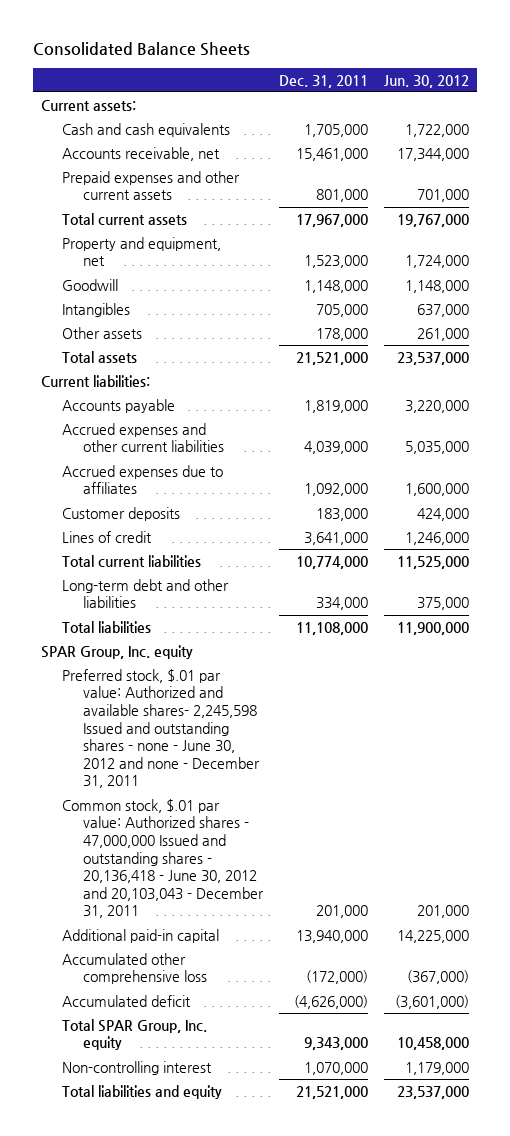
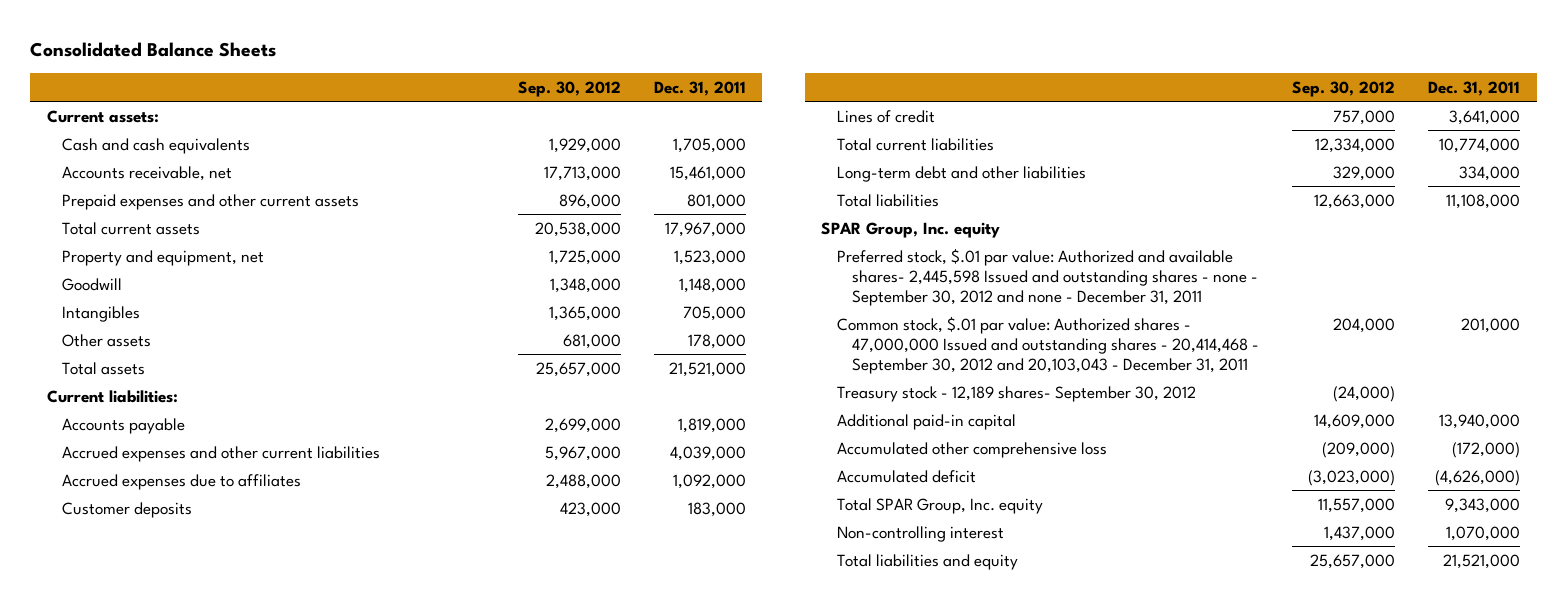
- | Dec. 31, 2011 | Jun. 30, 2012
+ | Sep. 30, 2012 | Dec. 31, 2011
- Preferred stock, $.01 par value: Authorized and available shares- 2,245,598 Issued and outstanding shares - none - June 30, 2012 and none - December 31, 2011
- Common stock, $.01 par value: Authorized shares - 47,000,000 Issued and outstanding shares - 20,136,418 - June 30, 2012 and 20,103,043 - December 31, 2011 | 201,000 | 201,000
+ Preferred stock, $.01 par value: Authorized and available shares- 2,445,598 Issued and outstanding shares - none - September 30, 2012 and none - December 31, 2011
+ Common stock, $.01 par value: Authorized shares - 47,000,000 Issued and outstanding shares - 20,414,468 - September 30, 2012 and 20,103,043 - December 31, 2011 | 204,000 | 201,000
+ Treasury stock - 12,189 shares- September 30, 2012 | (24,000) |

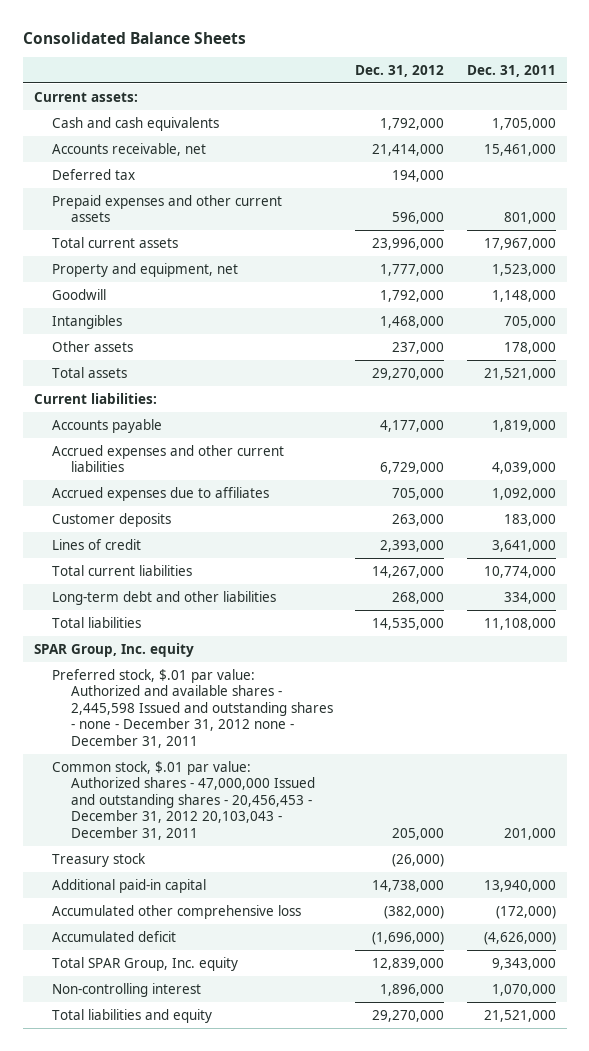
- | Sep. 30, 2012 | Dec. 31, 2011
+ | Dec. 31, 2012 | Dec. 31, 2011
+ Deferred tax | 194,000 |
- Preferred stock, $.01 par value: Authorized and available shares- 2,445,598 Issued and outstanding shares - none - September 30, 2012 and none - December 31, 2011
- Common stock, $.01 par value: Authorized shares - 47,000,000 Issued and outstanding shares - 20,414,468 - September 30, 2012 and 20,103,043 - December 31, 2011 | 204,000 | 201,000
- Treasury stock - 12,189 shares- September 30, 2012 | (24,000) |
+ Preferred stock, $.01 par value: Authorized and available shares - 2,445,598 Issued and outstanding shares - none - December 31, 2012 none - December 31, 2011
+ Common stock, $.01 par value: Authorized shares - 47,000,000 Issued and outstanding shares - 20,456,453 - December 31, 2012 20,103,043 - December 31, 2011 | 205,000 | 201,000
+ Treasury stock | (26,000) |

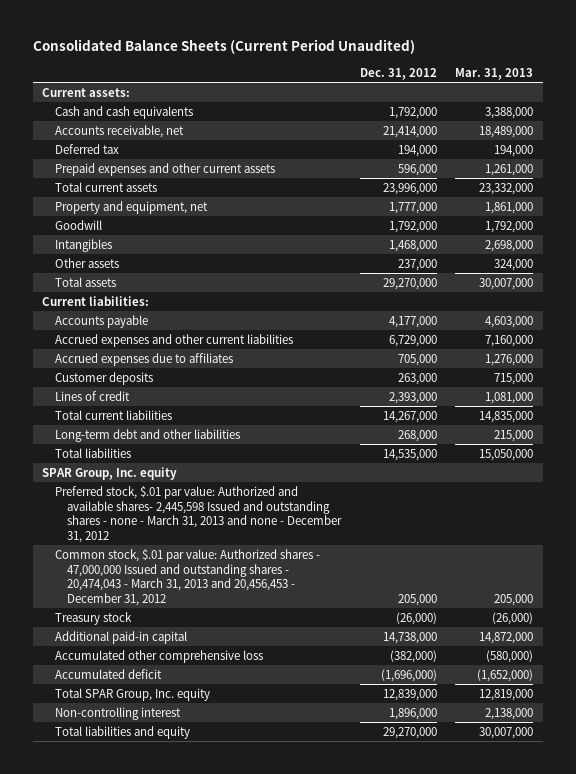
- Consolidated Balance Sheets
+ Consolidated Balance Sheets (Current Period Unaudited)
- | Dec. 31, 2012 | Dec. 31, 2011
+ | Dec. 31, 2012 | Mar. 31, 2013
- Preferred stock, $.01 par value: Authorized and available shares - 2,445,598 Issued and outstanding shares - none - December 31, 2012 none - December 31, 2011
- Common stock, $.01 par value: Authorized shares - 47,000,000 Issued and outstanding shares - 20,456,453 - December 31, 2012 20,103,043 - December 31, 2011 | 205,000 | 201,000
+ Preferred stock, $.01 par value: Authorized and available shares- 2,445,598 Issued and outstanding shares - none - March 31, 2013 and none - December 31, 2012
+ Common stock, $.01 par value: Authorized shares - 47,000,000 Issued and outstanding shares - 20,474,043 - March 31, 2013 and 20,456,453 - December 31, 2012 | 205,000 | 205,000

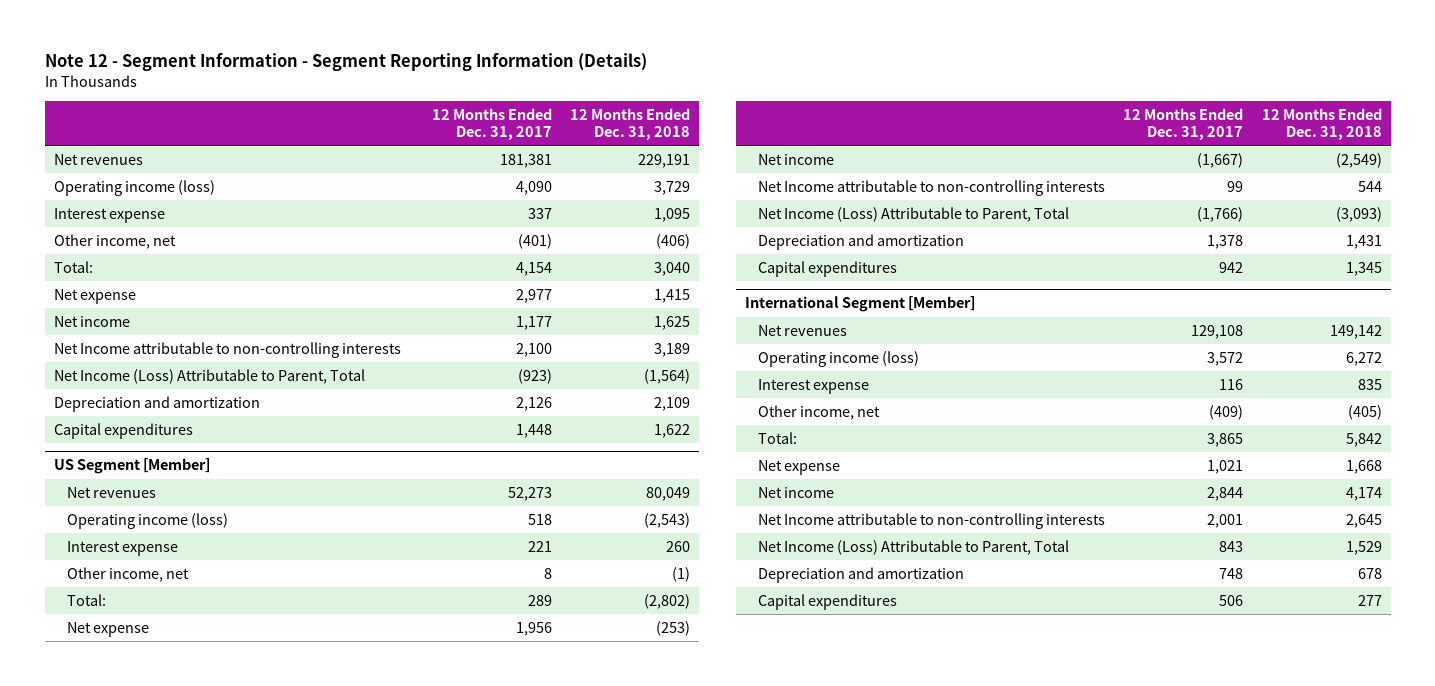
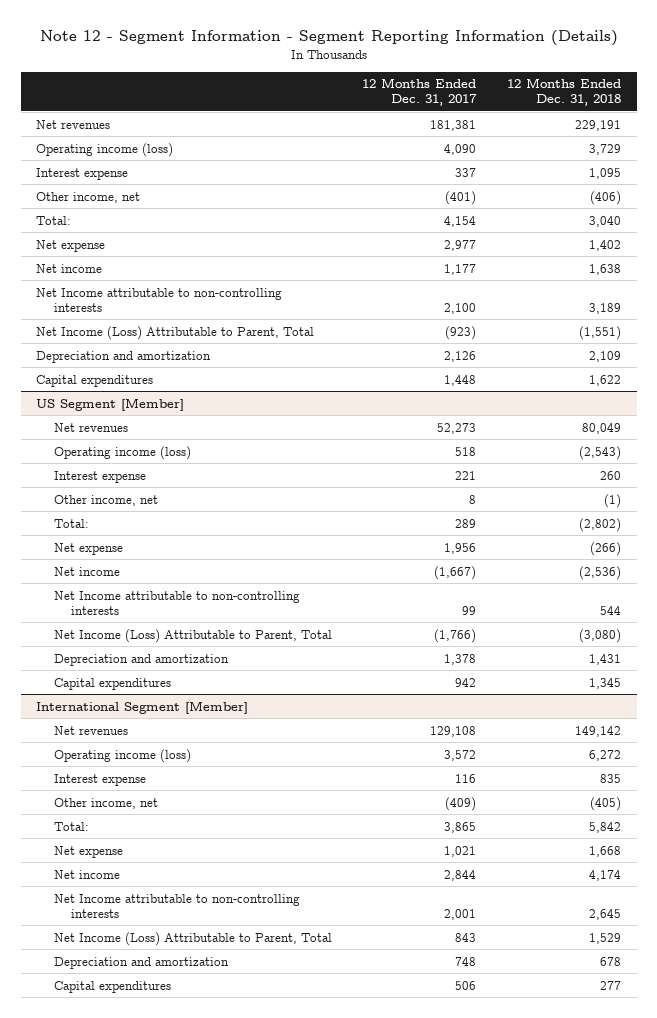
- Net expense | 2,977 | 1,415
- Net income | 1,177 | 1,625
+ Net expense | 2,977 | 1,402
+ Net income | 1,177 | 1,638
- Net Income (Loss) Attributable to Parent, Total | (923) | (1,564)
+ Net Income (Loss) Attributable to Parent, Total | (923) | (1,551)
@ US Segment [Member]
- Net expense | 1,956 | (253)
- Net income | (1,667) | (2,549)
+ Net expense | 1,956 | (266)
+ Net income | (1,667) | (2,536)
- Net Income (Loss) Attributable to Parent, Total | (1,766) | (3,093)
+ Net Income (Loss) Attributable to Parent, Total | (1,766) | (3,080)

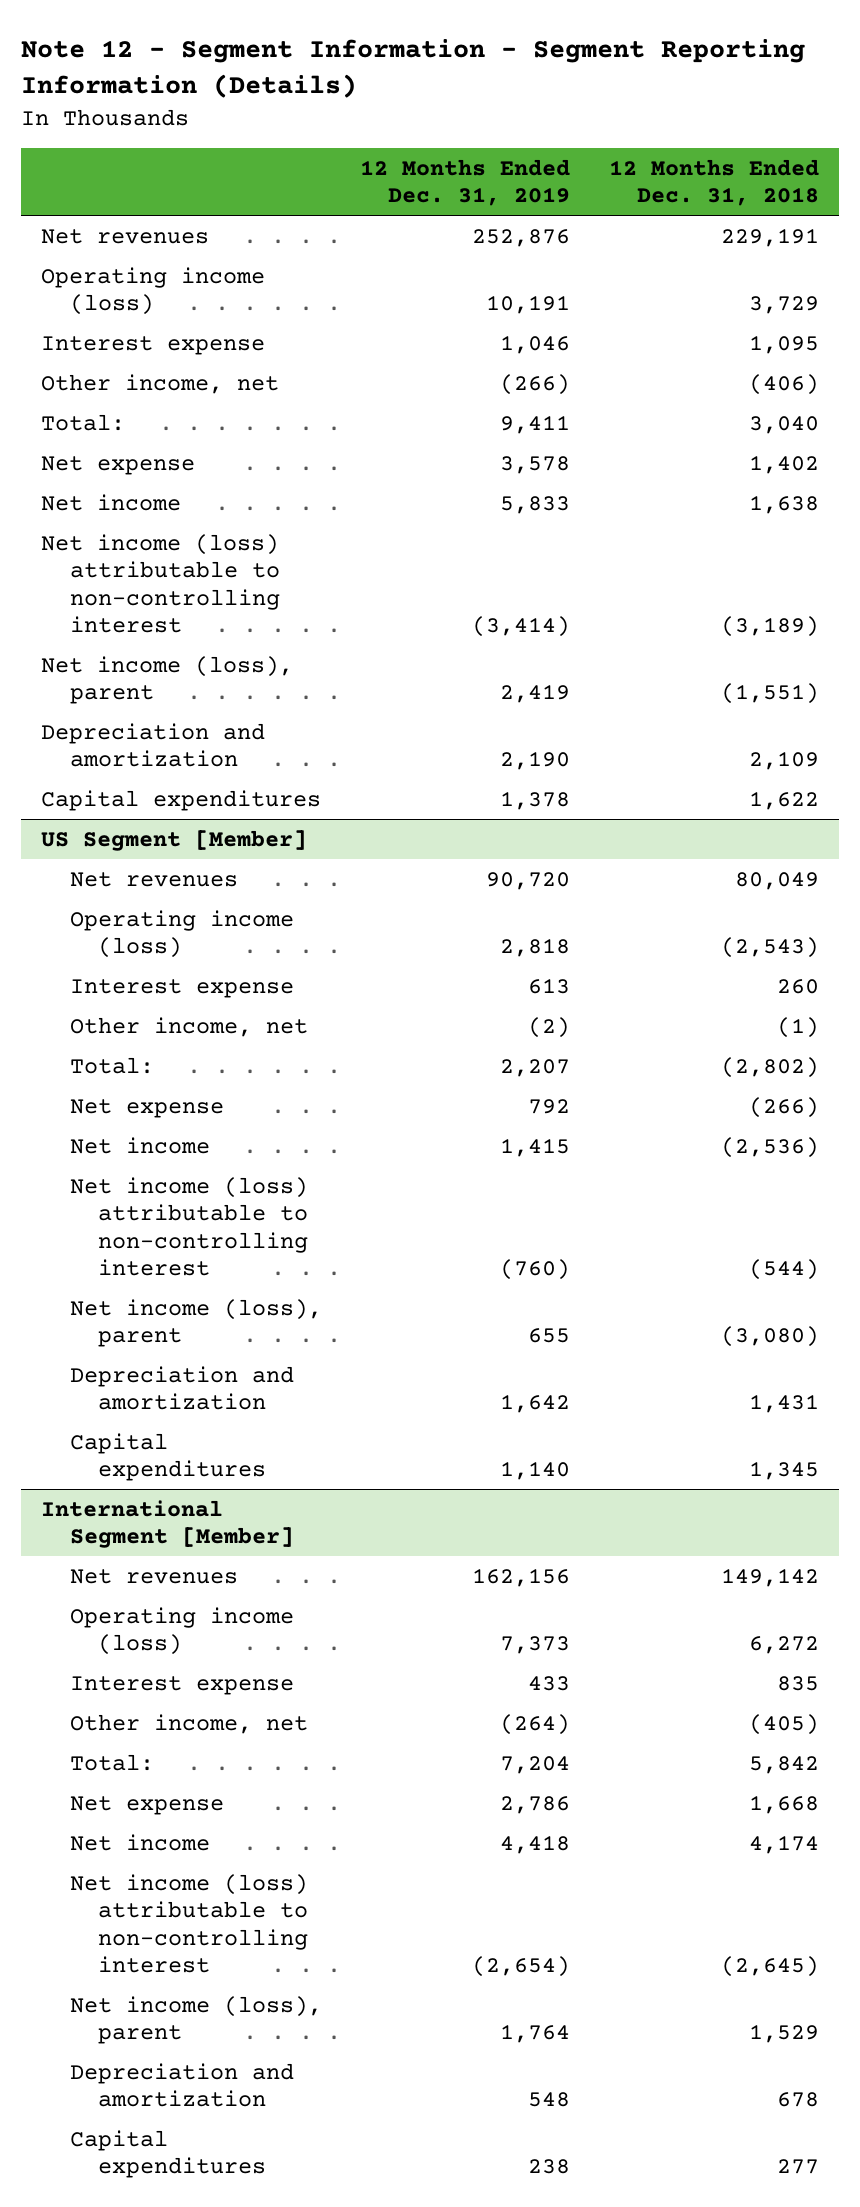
- | 12 Months Ended Dec. 31, 2017 | 12 Months Ended Dec. 31, 2018
+ | 12 Months Ended Dec. 31, 2019 | 12 Months Ended Dec. 31, 2018
- Net Income attributable to non-controlling interests | 2,100 | 3,189
- Net Income (Loss) Attributable to Parent, Total | (923) | (1,551)
+ Net income (loss) attributable to non-controlling interest | (3,414) | (3,189)
+ Net income (loss), parent | 2,419 | (1,551)
@ US Segment [Member]
- Net Income attributable to non-controlling interests | 99 | 544
- Net Income (Loss) Attributable to Parent, Total | (1,766) | (3,080)
+ Net income (loss) attributable to non-controlling interest | (760) | (544)
+ Net income (loss), parent | 655 | (3,080)
@ International Segment [Member]
- Net Income attributable to non-controlling interests | 2,001 | 2,645
- Net Income (Loss) Attributable to Parent, Total | 843 | 1,529
+ Net income (loss) attributable to non-controlling interest | (2,654) | (2,645)
+ Net income (loss), parent | 1,764 | 1,529

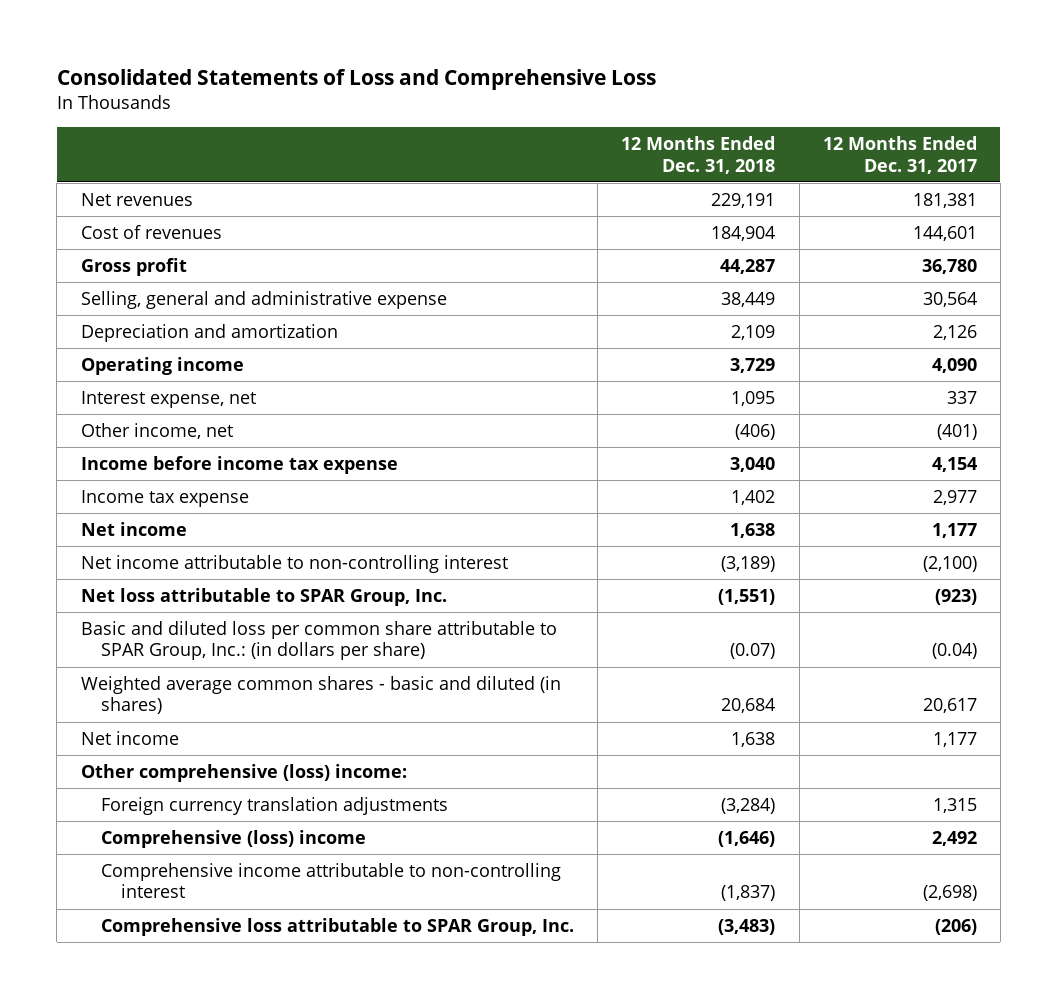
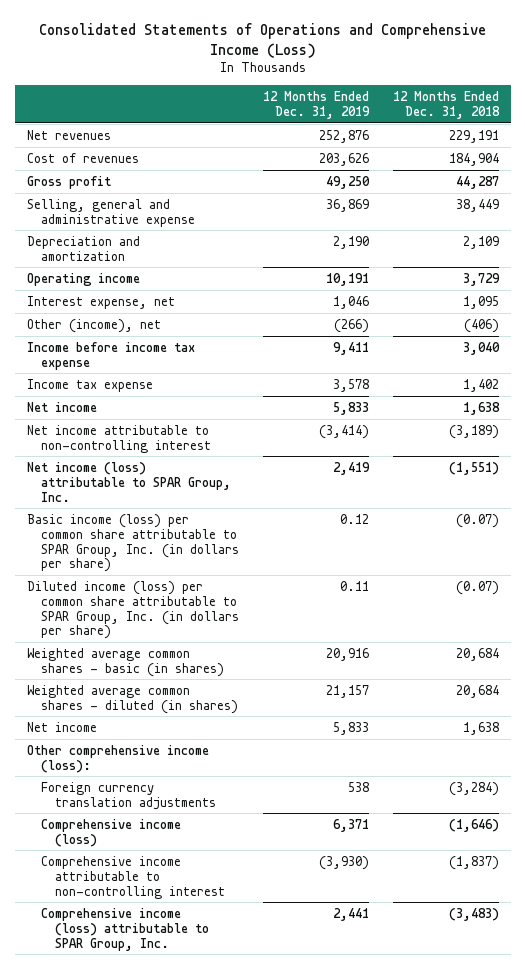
- Consolidated Statements of Loss and Comprehensive Loss
+ Consolidated Statements of Operations and Comprehensive Income (Loss)
- | 12 Months Ended Dec. 31, 2018 | 12 Months Ended Dec. 31, 2017
+ | 12 Months Ended Dec. 31, 2019 | 12 Months Ended Dec. 31, 2018
- Other income, net | (406) | (401)
+ Other (income), net | (266) | (406)
- Net loss attributable to SPAR Group, Inc. | (1,551) | (923)
- Basic and diluted loss per common share attributable to SPAR Group, Inc.: (in dollars per share) | (0.07) | (0.04)
- Weighted average common shares - basic and diluted (in shares) | 20,684 | 20,617
+ Net income (loss) attributable to SPAR Group, Inc. | 2,419 | (1,551)
+ Basic income (loss) per common share attributable to SPAR Group, Inc. (in dollars per share) | 0.12 | (0.07)
+ Diluted income (loss) per common share attributable to SPAR Group, Inc. (in dollars per share) | 0.11 | (0.07)
+ Weighted average common shares - basic (in shares) | 20,916 | 20,684
+ Weighted average common shares - diluted (in shares) | 21,157 | 20,684
- Other comprehensive (loss) income:
+ Other comprehensive income (loss):
- Comprehensive (loss) income | (1,646) | 2,492
+ Comprehensive income (loss) | 6,371 | (1,646)
- Comprehensive loss attributable to SPAR Group, Inc. | (3,483) | (206)
+ Comprehensive income (loss) attributable to SPAR Group, Inc. | 2,441 | (3,483)

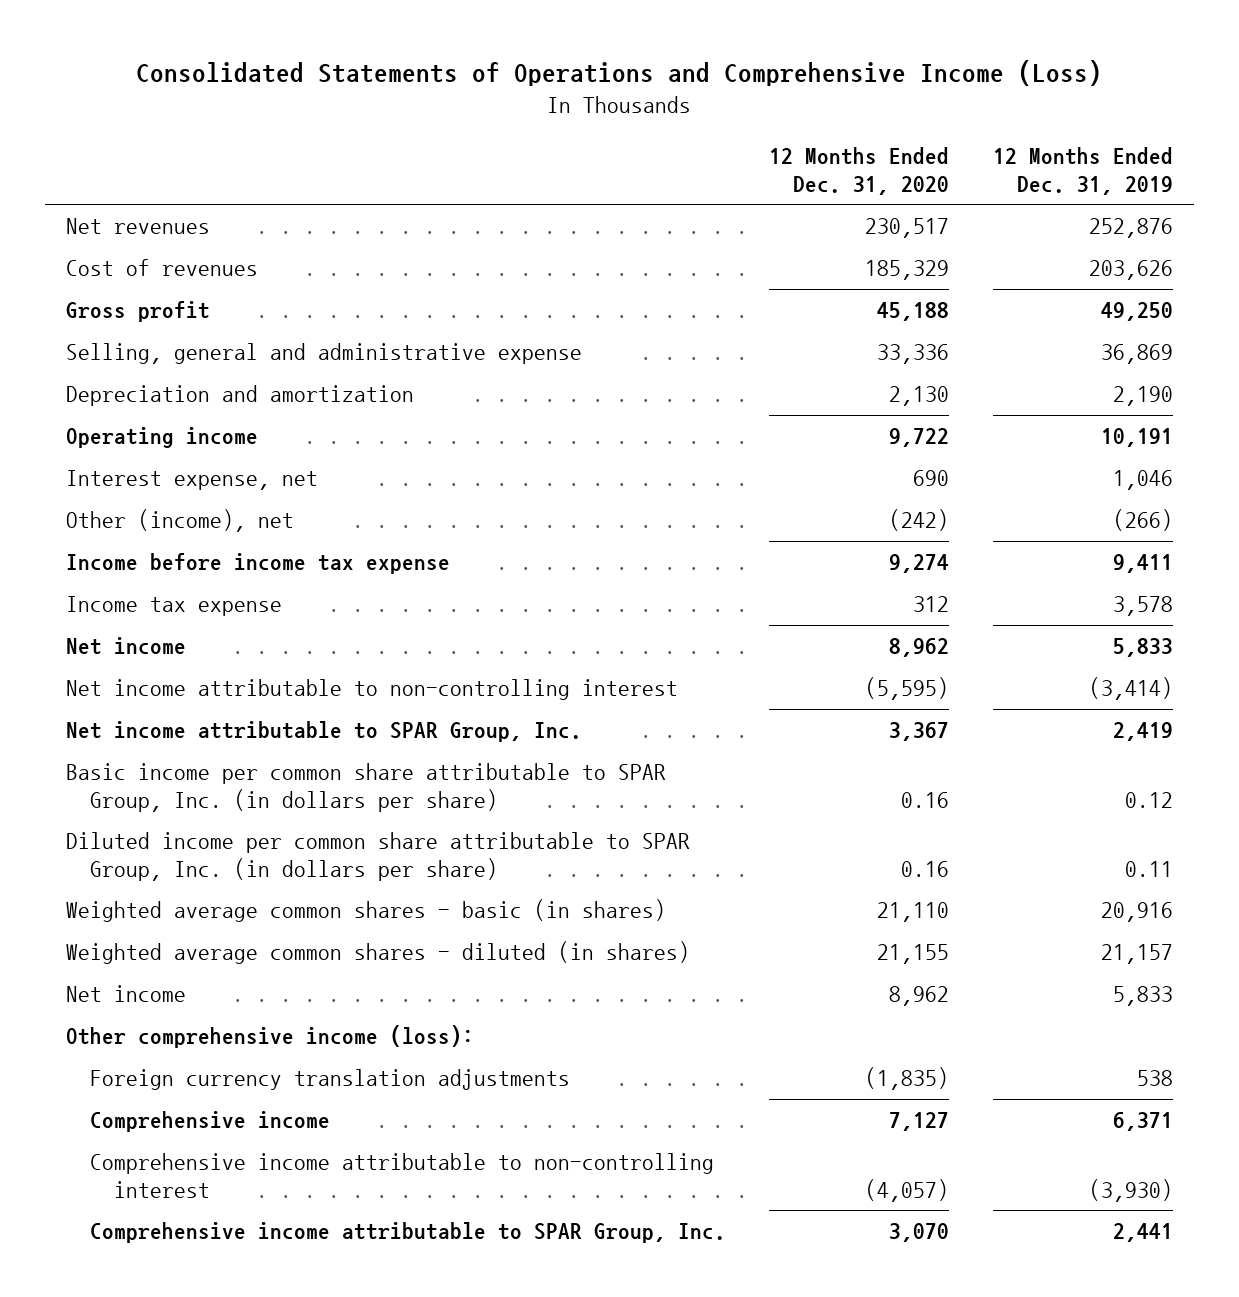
- | 12 Months Ended Dec. 31, 2019 | 12 Months Ended Dec. 31, 2018
+ | 12 Months Ended Dec. 31, 2020 | 12 Months Ended Dec. 31, 2019
- Net income (loss) attributable to SPAR Group, Inc. | 2,419 | (1,551)
- Basic income (loss) per common share attributable to SPAR Group, Inc. (in dollars per share) | 0.12 | (0.07)
- Diluted income (loss) per common share attributable to SPAR Group, Inc. (in dollars per share) | 0.11 | (0.07)
+ Net income attributable to SPAR Group, Inc. | 3,367 | 2,419
+ Basic income per common share attributable to SPAR Group, Inc. (in dollars per share) | 0.16 | 0.12
+ Diluted income per common share attributable to SPAR Group, Inc. (in dollars per share) | 0.16 | 0.11
- Comprehensive income (loss) | 6,371 | (1,646)
+ Comprehensive income | 7,127 | 6,371
- Comprehensive income (loss) attributable to SPAR Group, Inc. | 2,441 | (3,483)
+ Comprehensive income attributable to SPAR Group, Inc. | 3,070 | 2,441

